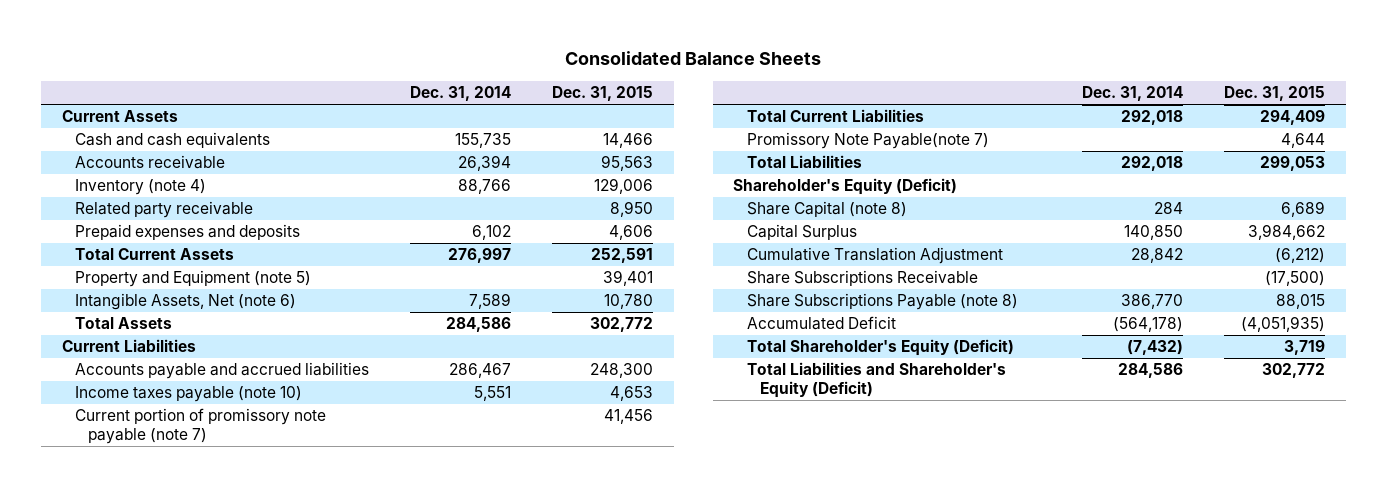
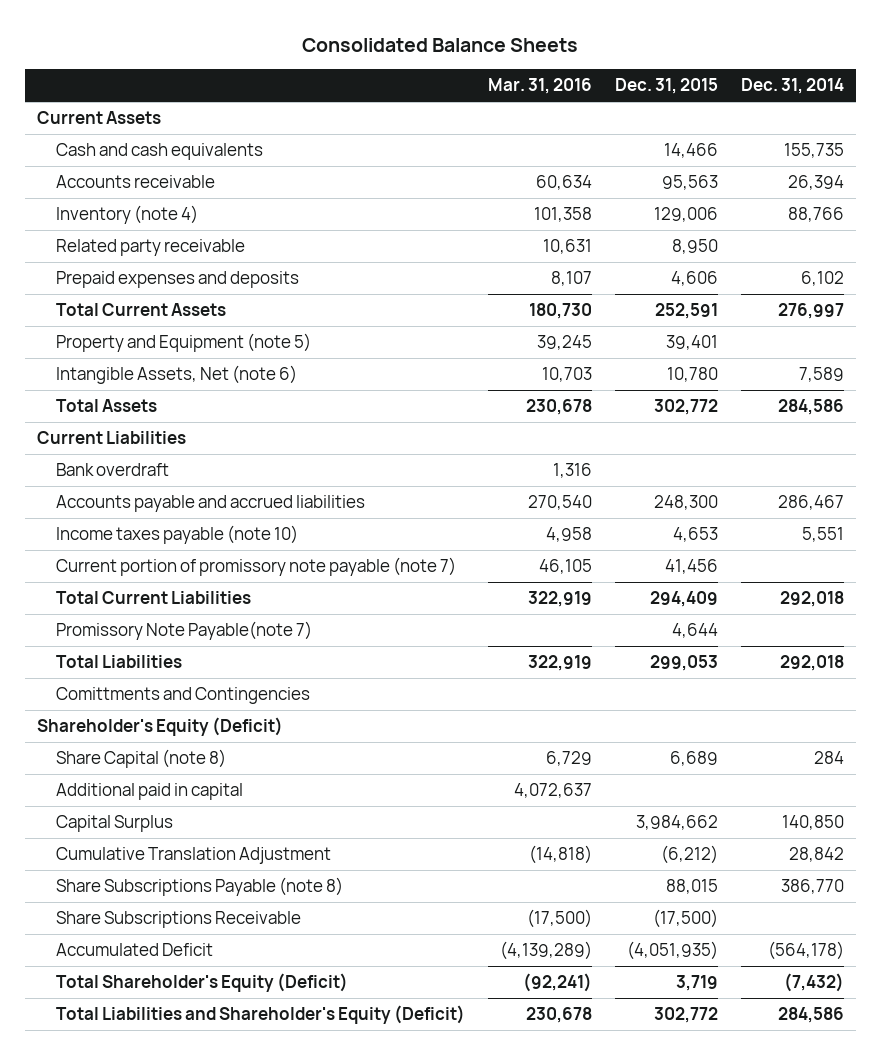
- | Dec. 31, 2014 | Dec. 31, 2015
+ | Mar. 31, 2016 | Dec. 31, 2015 | Dec. 31, 2014
+ Bank overdraft | 1,316 | |
+ Comittments and Contingencies
+ Additional paid in capital | 4,072,637 | |
moved down: Share Subscriptions Receivable | (17,500) | (17,500) |

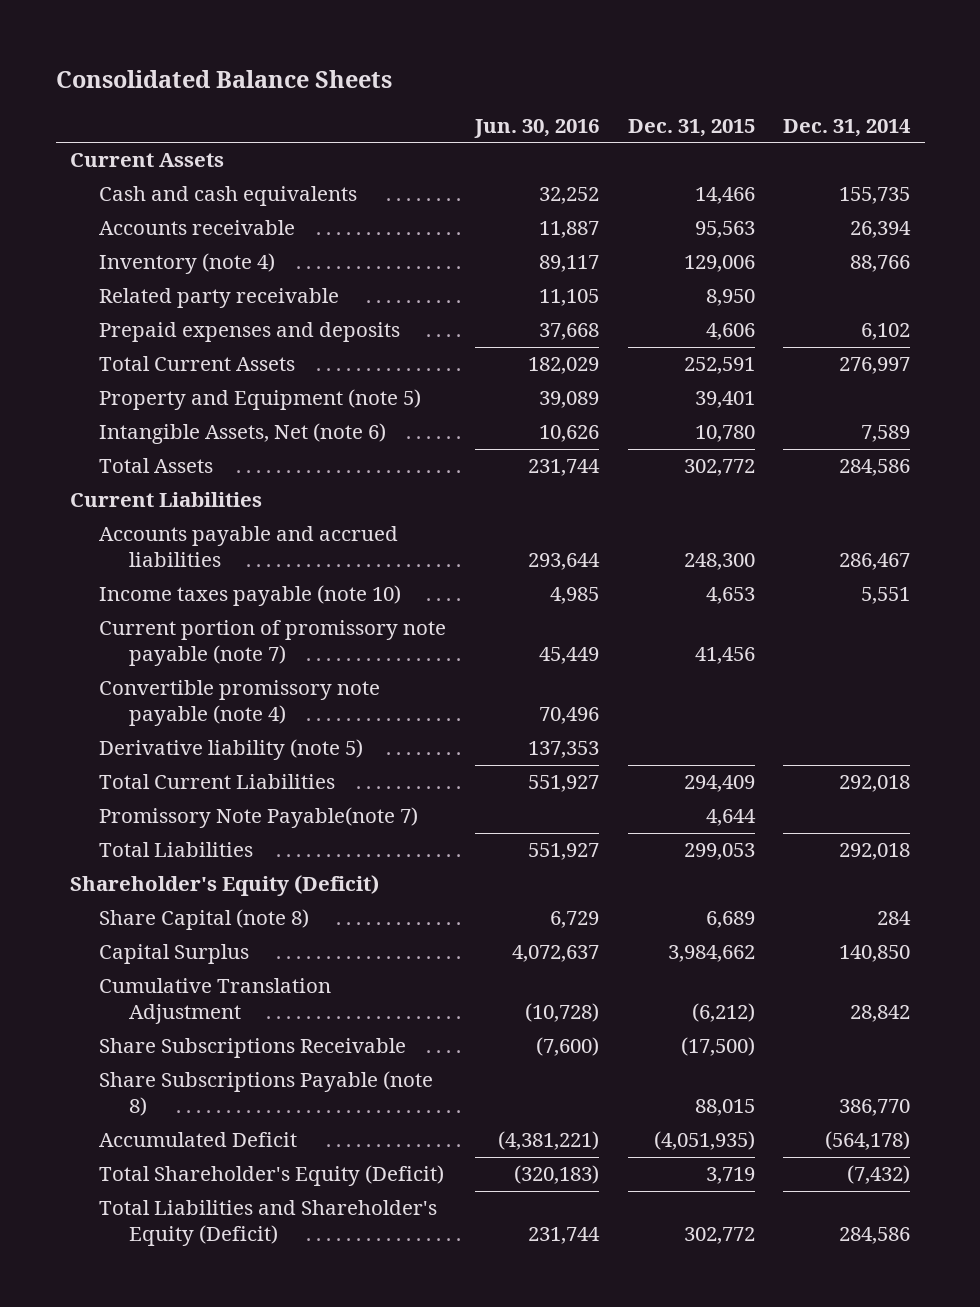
- | Mar. 31, 2016 | Dec. 31, 2015 | Dec. 31, 2014
+ | Jun. 30, 2016 | Dec. 31, 2015 | Dec. 31, 2014
- Bank overdraft | 1,316 | |
+ Convertible promissory note payable (note 4) | 70,496 | |
+ Derivative liability (note 5) | 137,353 | |
- Comittments and Contingencies
- Additional paid in capital | 4,072,637 | |
moved down: Share Subscriptions Payable (note 8) | | 88,015 | 386,770

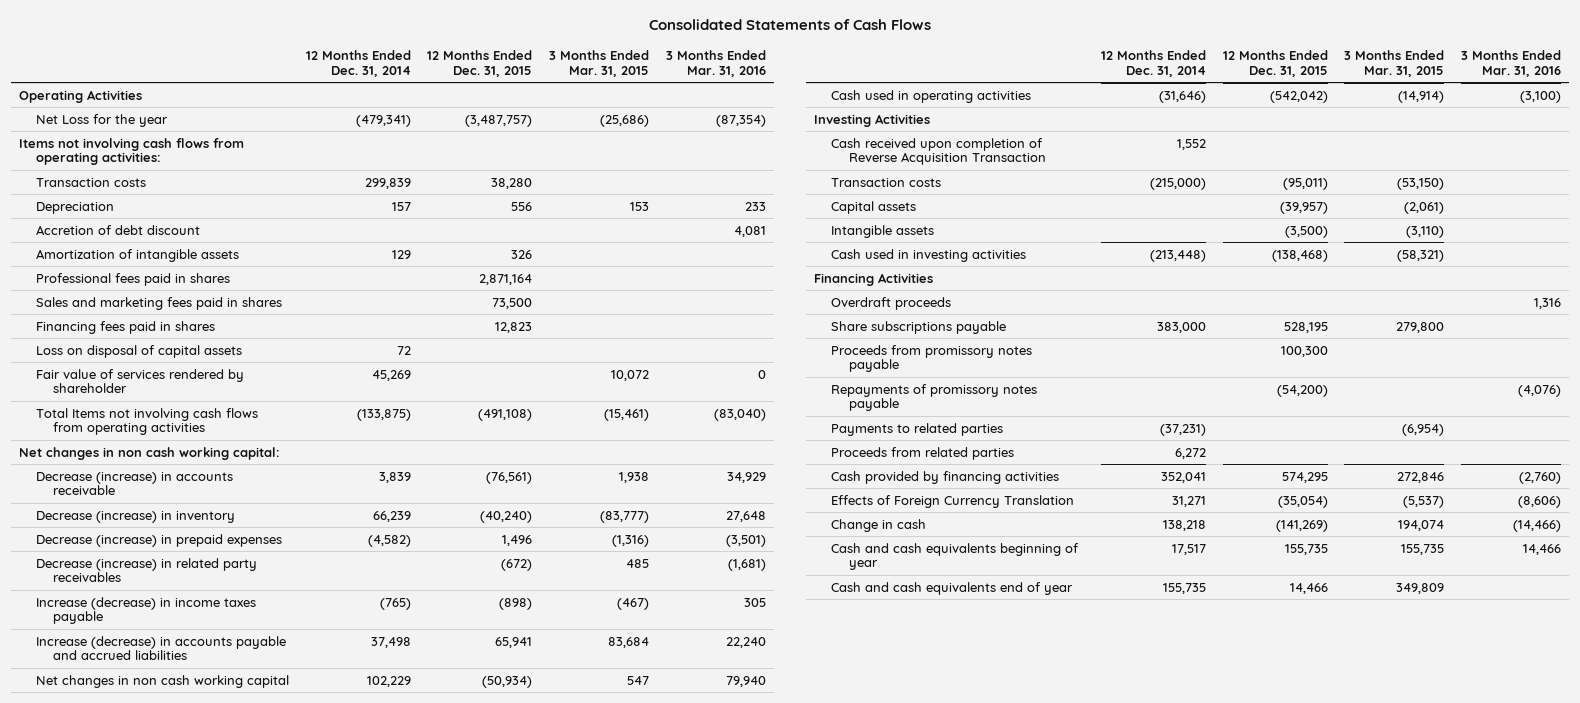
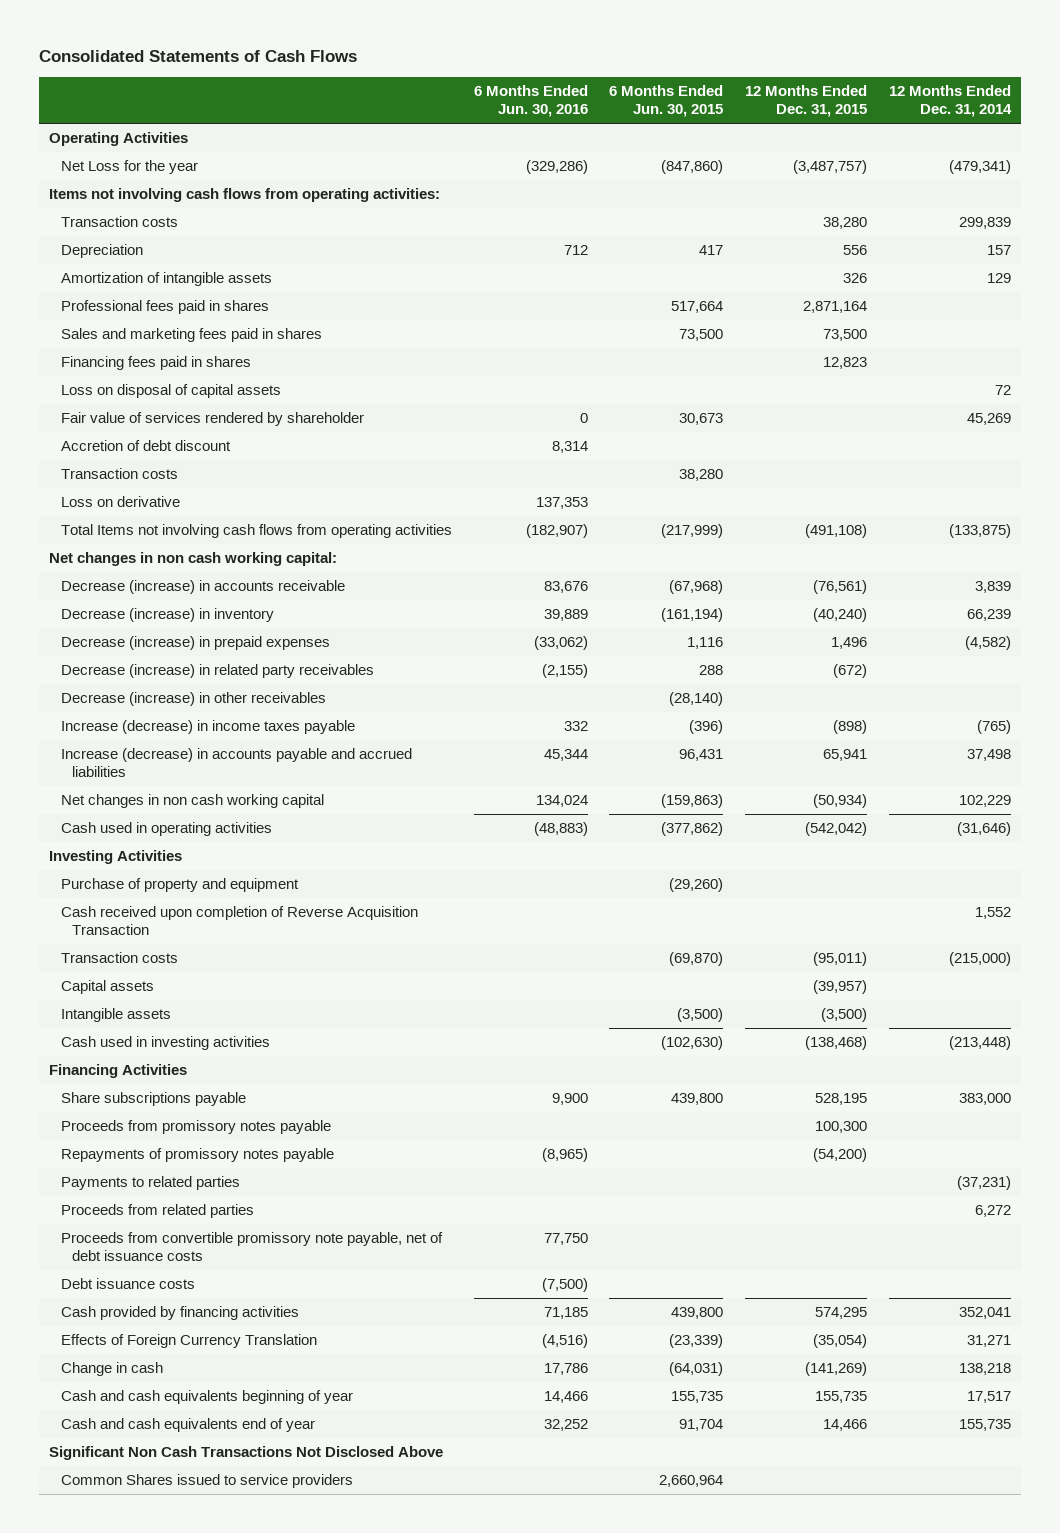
- | 12 Months Ended Dec. 31, 2014 | 12 Months Ended Dec. 31, 2015 | 3 Months Ended Mar. 31, 2015 | 3 Months Ended Mar. 31, 2016
+ | 6 Months Ended Jun. 30, 2016 | 6 Months Ended Jun. 30, 2015 | 12 Months Ended Dec. 31, 2015 | 12 Months Ended Dec. 31, 2014
moved down: Accretion of debt discount | 8,314 | | |
+ Transaction costs | | 38,280 | |
+ Loss on derivative | 137,353 | | |
+ Decrease (increase) in other receivables | | (28,140) | |
+ Purchase of property and equipment | | (29,260) | |
- Overdraft proceeds | | | | 1,316
+ Proceeds from convertible promissory note payable, net of debt issuance costs | 77,750 | | |
+ Debt issuance costs | (7,500) | | |
+ Significant Non Cash Transactions Not Disclosed Above
+ Common Shares issued to service providers | | 2,660,964 | |

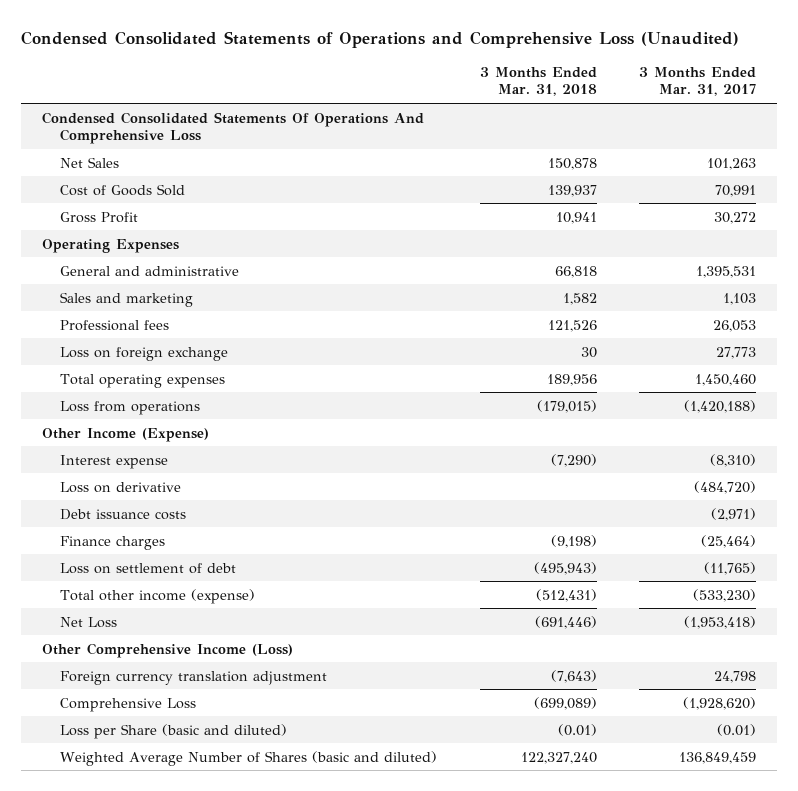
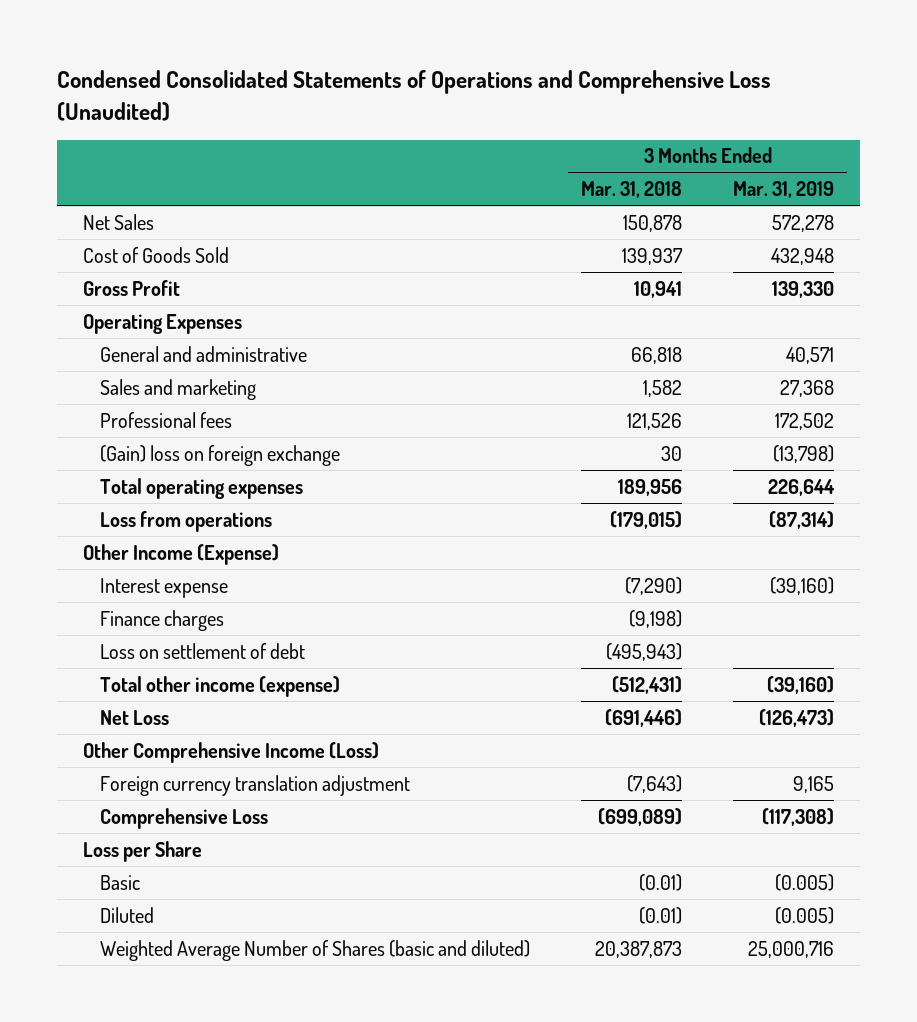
- | 3 Months Ended Mar. 31, 2018 | 3 Months Ended Mar. 31, 2017
+ | 3 Months Ended Mar. 31, 2018 | 3 Months Ended Mar. 31, 2019
- Condensed Consolidated Statements Of Operations And Comprehensive Loss
- Loss on foreign exchange | 30 | 27,773
+ (Gain) loss on foreign exchange | 30 | (13,798)
- Loss on derivative | | (484,720)
- Debt issuance costs | | (2,971)
- Loss per Share (basic and diluted) | (0.01) | (0.01)
- Weighted Average Number of Shares (basic and diluted) | 122,327,240 | 136,849,459
+ Loss per Share
+ Basic | (0.01) | (0.005)
+ Diluted | (0.01) | (0.005)
+ Weighted Average Number of Shares (basic and diluted) | 20,387,873 | 25,000,716

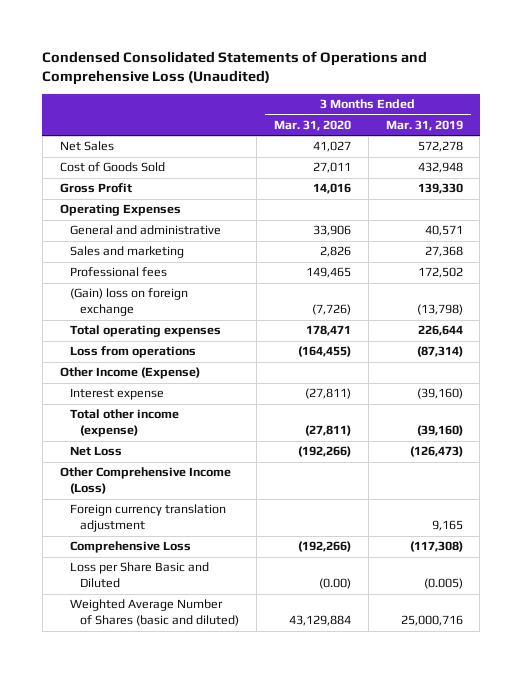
- | 3 Months Ended Mar. 31, 2018 | 3 Months Ended Mar. 31, 2019
+ | 3 Months Ended Mar. 31, 2020 | 3 Months Ended Mar. 31, 2019
- Finance charges | (9,198) |
- Loss on settlement of debt | (495,943) |
- Loss per Share
- Basic | (0.01) | (0.005)
- Diluted | (0.01) | (0.005)
+ Loss per Share Basic and Diluted | (0.00) | (0.005)

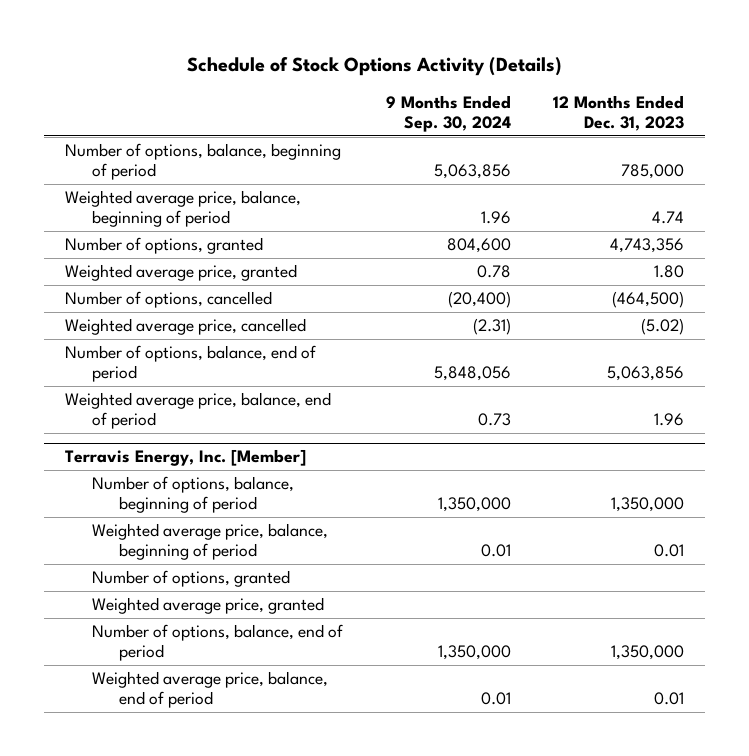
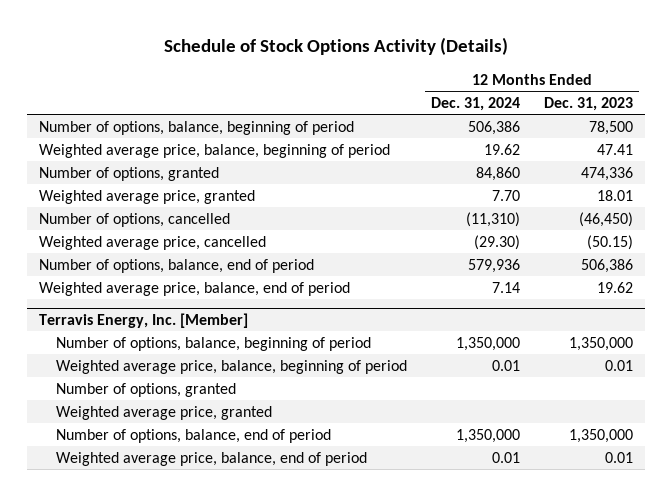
- | 9 Months Ended Sep. 30, 2024 | 12 Months Ended Dec. 31, 2023
+ | 12 Months Ended Dec. 31, 2024 | 12 Months Ended Dec. 31, 2023
- Number of options, balance, beginning of period | 5,063,856 | 785,000
- Weighted average price, balance, beginning of period | 1.96 | 4.74
- Number of options, granted | 804,600 | 4,743,356
- Weighted average price, granted | 0.78 | 1.80
- Number of options, cancelled | (20,400) | (464,500)
- Weighted average price, cancelled | (2.31) | (5.02)
- Number of options, balance, end of period | 5,848,056 | 5,063,856
- Weighted average price, balance, end of period | 0.73 | 1.96
+ Number of options, balance, beginning of period | 506,386 | 78,500
+ Weighted average price, balance, beginning of period | 19.62 | 47.41
+ Number of options, granted | 84,860 | 474,336
+ Weighted average price, granted | 7.70 | 18.01
+ Number of options, cancelled | (11,310) | (46,450)
+ Weighted average price, cancelled | (29.30) | (50.15)
+ Number of options, balance, end of period | 579,936 | 506,386
+ Weighted average price, balance, end of period | 7.14 | 19.62

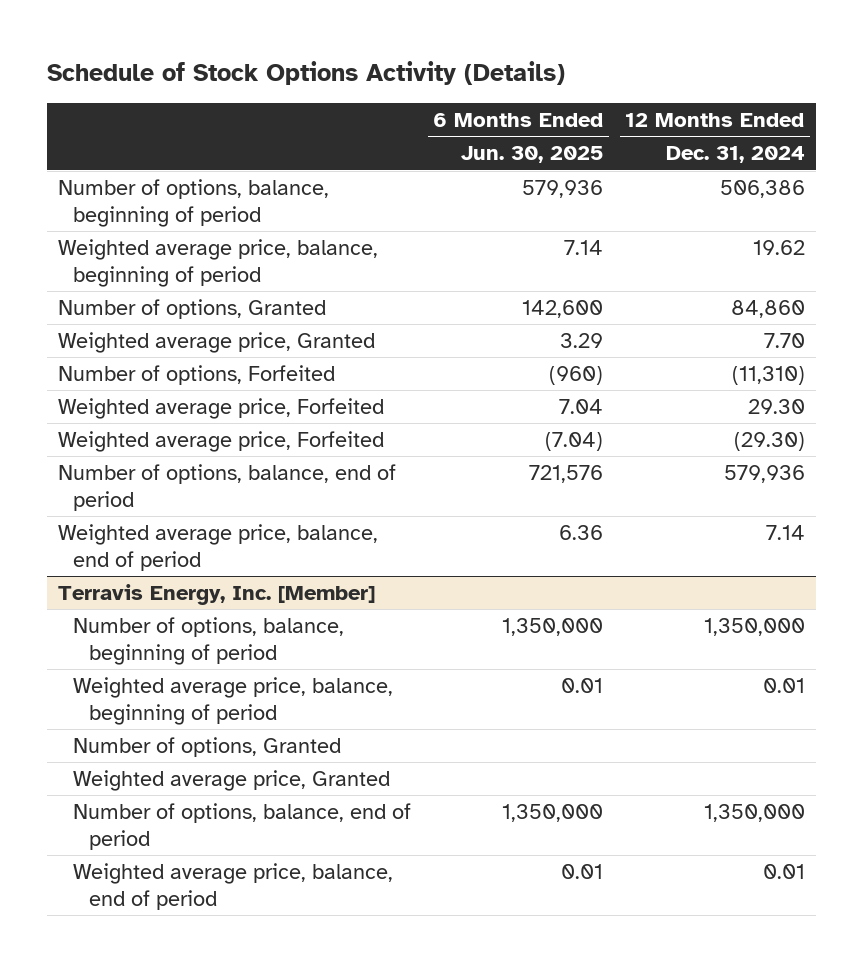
- | 12 Months Ended Dec. 31, 2024 | 12 Months Ended Dec. 31, 2023
+ | 6 Months Ended Jun. 30, 2025 | 12 Months Ended Dec. 31, 2024
- Number of options, granted | 84,860 | 474,336
- Weighted average price, granted | 7.70 | 18.01
- Number of options, cancelled | (11,310) | (46,450)
- Weighted average price, cancelled | (29.30) | (50.15)
+ Number of options, Granted | 142,600 | 84,860
+ Weighted average price, Granted | 3.29 | 7.70
+ Number of options, Forfeited | (960) | (11,310)
+ Weighted average price, Forfeited | 7.04 | 29.30
+ Weighted average price, Forfeited | (7.04) | (29.30)
@ Terravis Energy, Inc. [Member]
- Number of options, granted
- Weighted average price, granted
+ Number of options, Granted
+ Weighted average price, Granted

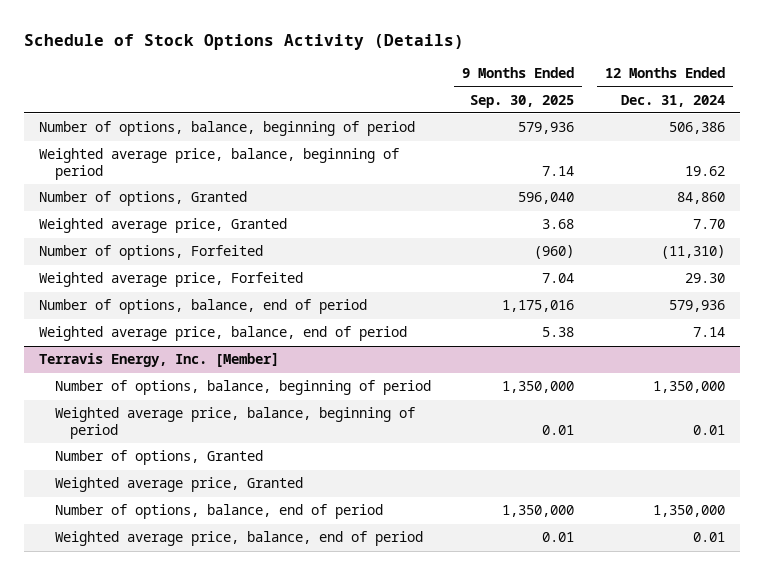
- | 6 Months Ended Jun. 30, 2025 | 12 Months Ended Dec. 31, 2024
+ | 9 Months Ended Sep. 30, 2025 | 12 Months Ended Dec. 31, 2024
- Weighted average price, Forfeited | (7.04) | (29.30)

